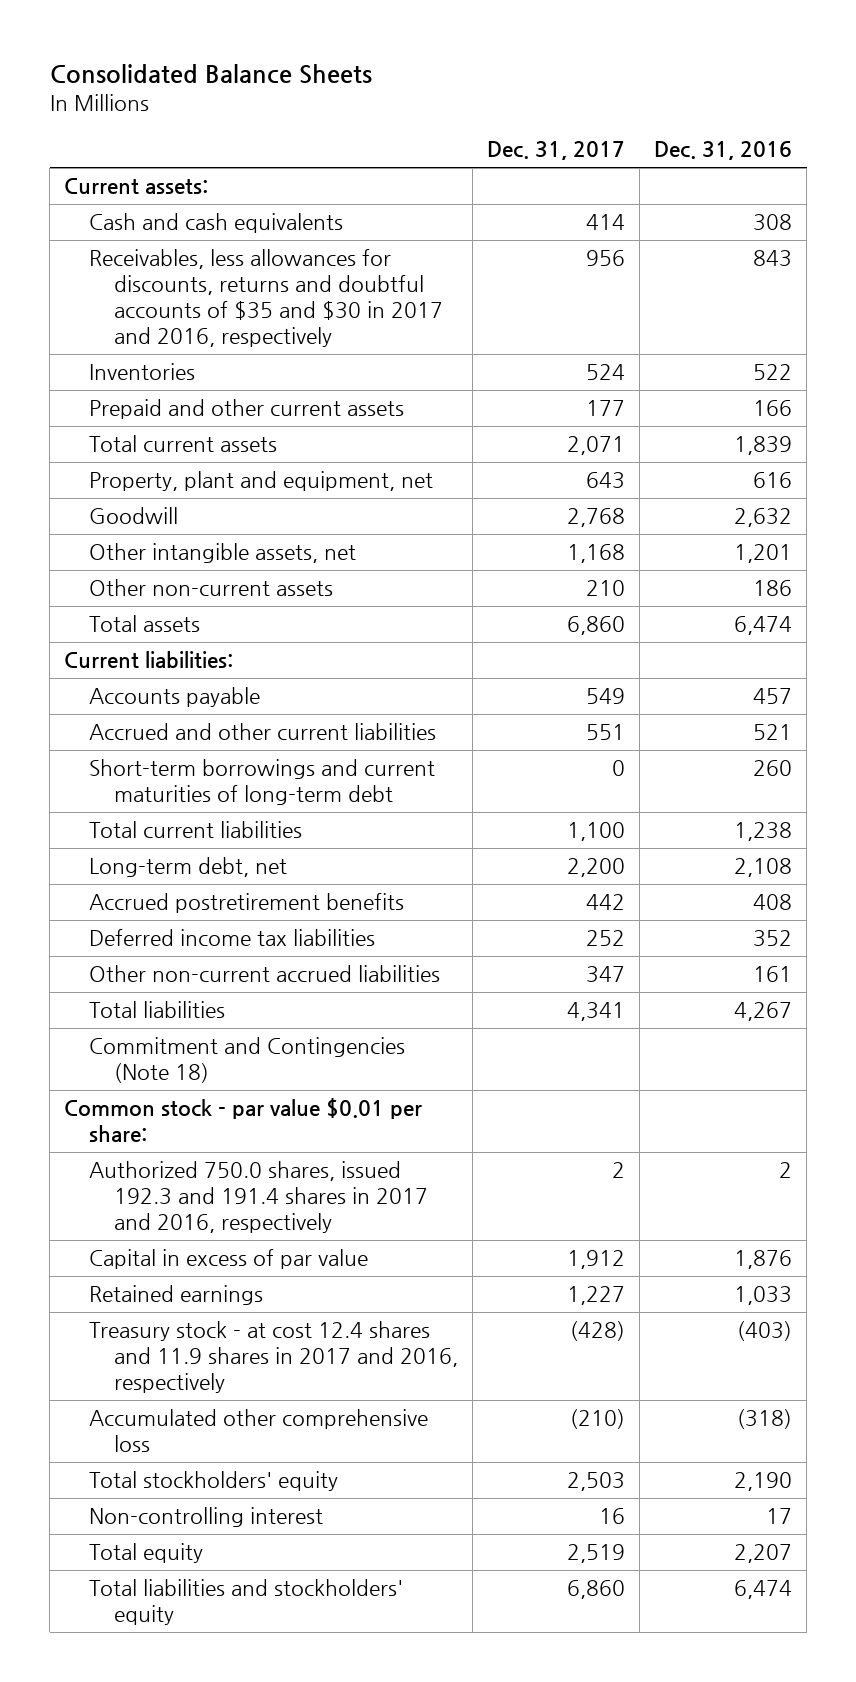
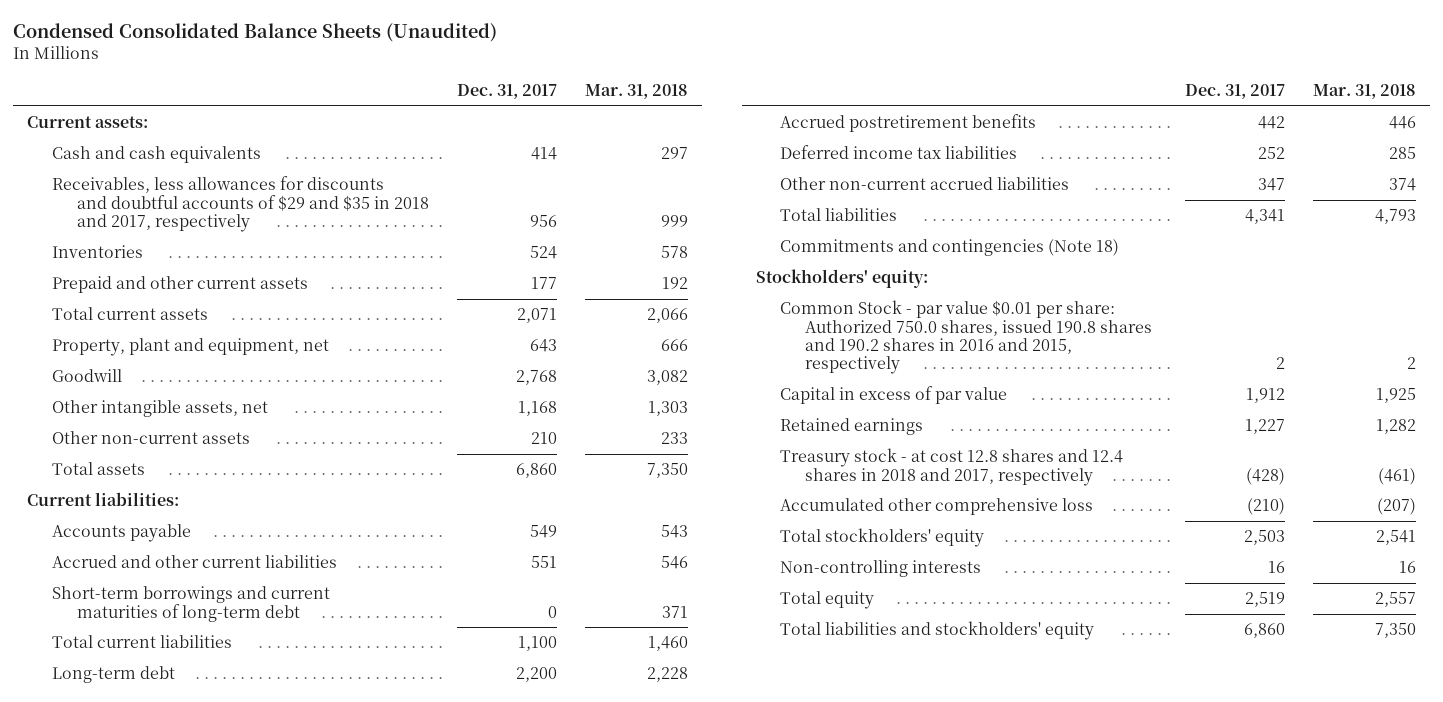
- Consolidated Balance Sheets
+ Condensed Consolidated Balance Sheets (Unaudited)
- | Dec. 31, 2017 | Dec. 31, 2016
+ | Dec. 31, 2017 | Mar. 31, 2018
- Receivables, less allowances for discounts, returns and doubtful accounts of $35 and $30 in 2017 and 2016, respectively | 956 | 843
+ Receivables, less allowances for discounts and doubtful accounts of $29 and $35 in 2018 and 2017, respectively | 956 | 999
- Long-term debt, net | 2,200 | 2,108
+ Long-term debt | 2,200 | 2,228
- Commitment and Contingencies (Note 18)
- Common stock - par value $0.01 per share:
- Authorized 750.0 shares, issued 192.3 and 191.4 shares in 2017 and 2016, respectively | 2 | 2
+ Commitments and contingencies (Note 18)
+ Stockholders' equity:
+ Common Stock - par value $0.01 per share: Authorized 750.0 shares, issued 190.8 shares and 190.2 shares in 2016 and 2015, respectively | 2 | 2
- Treasury stock - at cost 12.4 shares and 11.9 shares in 2017 and 2016, respectively | (428) | (403)
+ Treasury stock - at cost 12.8 shares and 12.4 shares in 2018 and 2017, respectively | (428) | (461)
- Non-controlling interest | 16 | 17
+ Non-controlling interests | 16 | 16

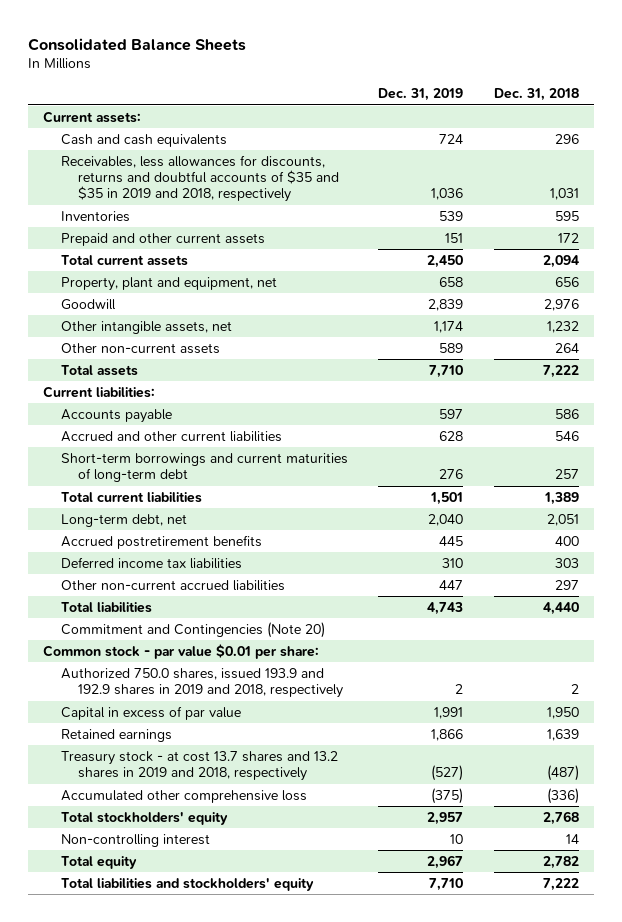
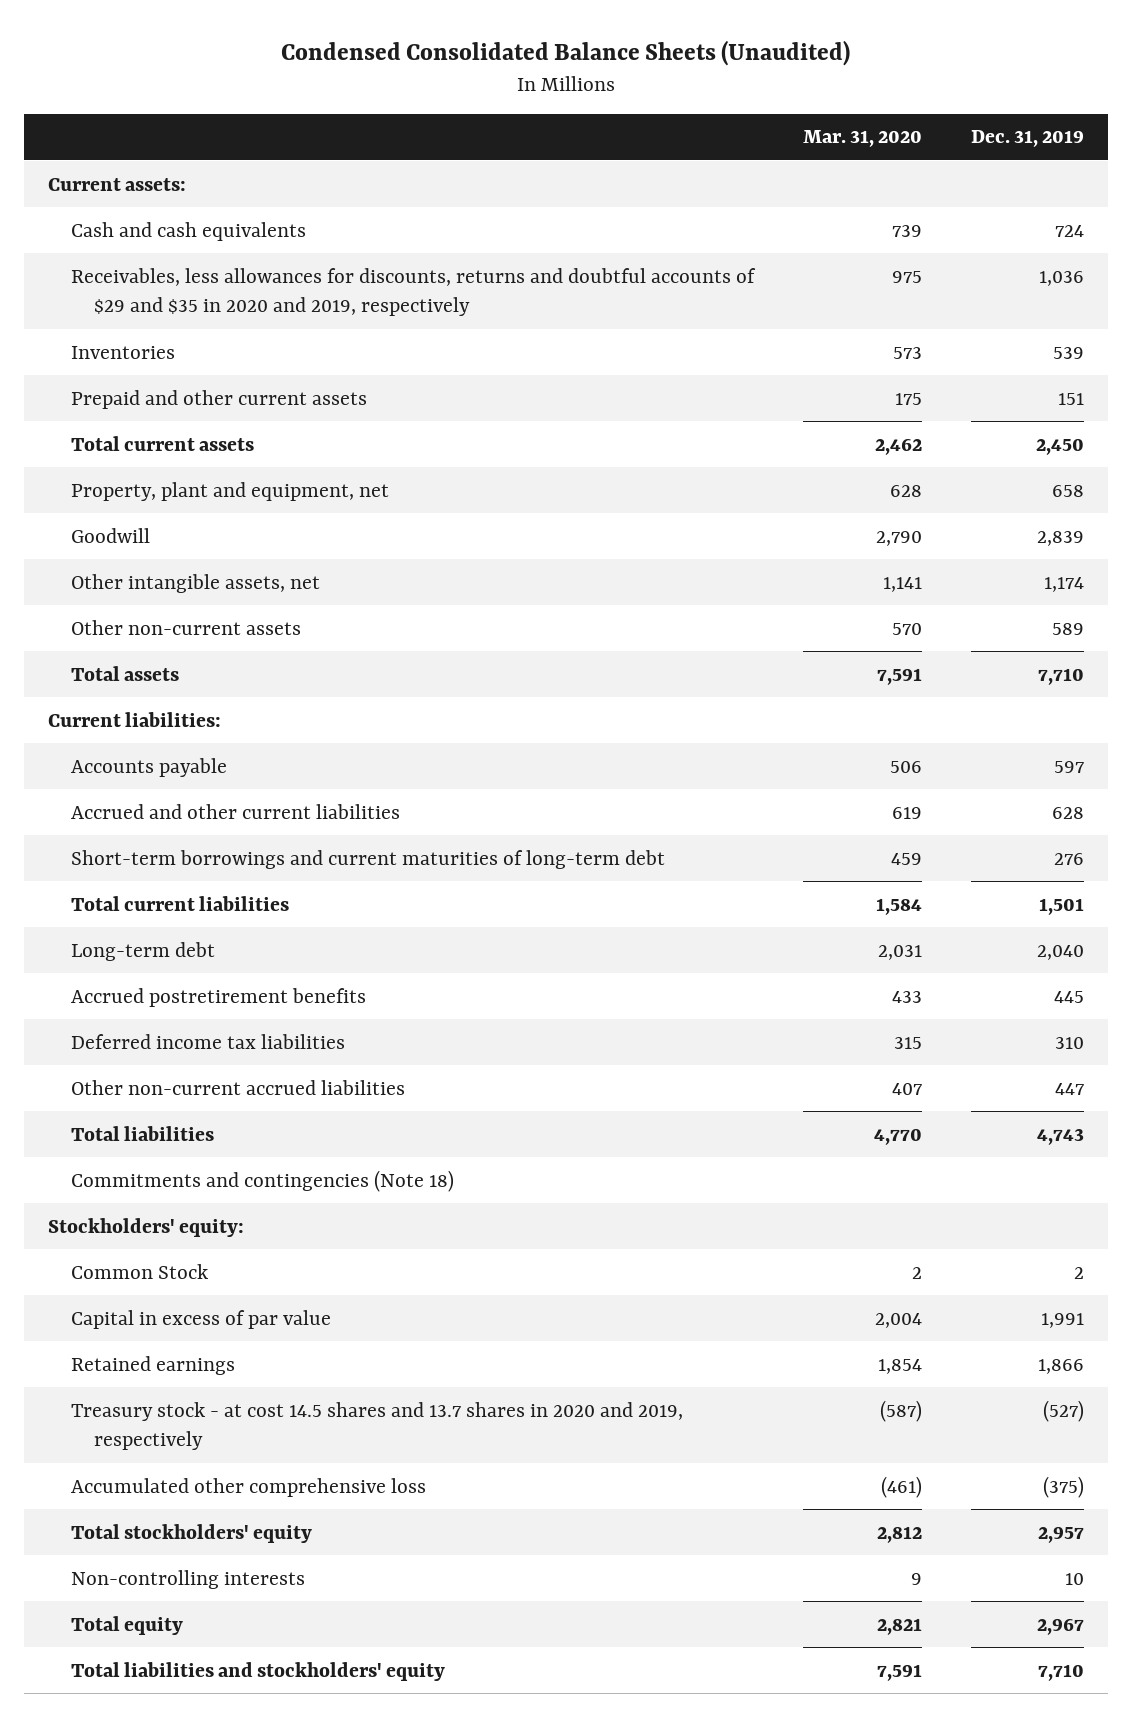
- Consolidated Balance Sheets
+ Condensed Consolidated Balance Sheets (Unaudited)
- | Dec. 31, 2019 | Dec. 31, 2018
+ | Mar. 31, 2020 | Dec. 31, 2019
- Receivables, less allowances for discounts, returns and doubtful accounts of $35 and $35 in 2019 and 2018, respectively | 1,036 | 1,031
+ Receivables, less allowances for discounts, returns and doubtful accounts of $29 and $35 in 2020 and 2019, respectively | 975 | 1,036
- Long-term debt, net | 2,040 | 2,051
+ Long-term debt | 2,031 | 2,040
- Commitment and Contingencies (Note 20)
- Common stock - par value $0.01 per share:
- Authorized 750.0 shares, issued 193.9 and 192.9 shares in 2019 and 2018, respectively | 2 | 2
+ Commitments and contingencies (Note 18)
+ Stockholders' equity:
+ Common Stock | 2 | 2
- Treasury stock - at cost 13.7 shares and 13.2 shares in 2019 and 2018, respectively | (527) | (487)
+ Treasury stock - at cost 14.5 shares and 13.7 shares in 2020 and 2019, respectively | (587) | (527)
- Non-controlling interest | 10 | 14
+ Non-controlling interests | 9 | 10

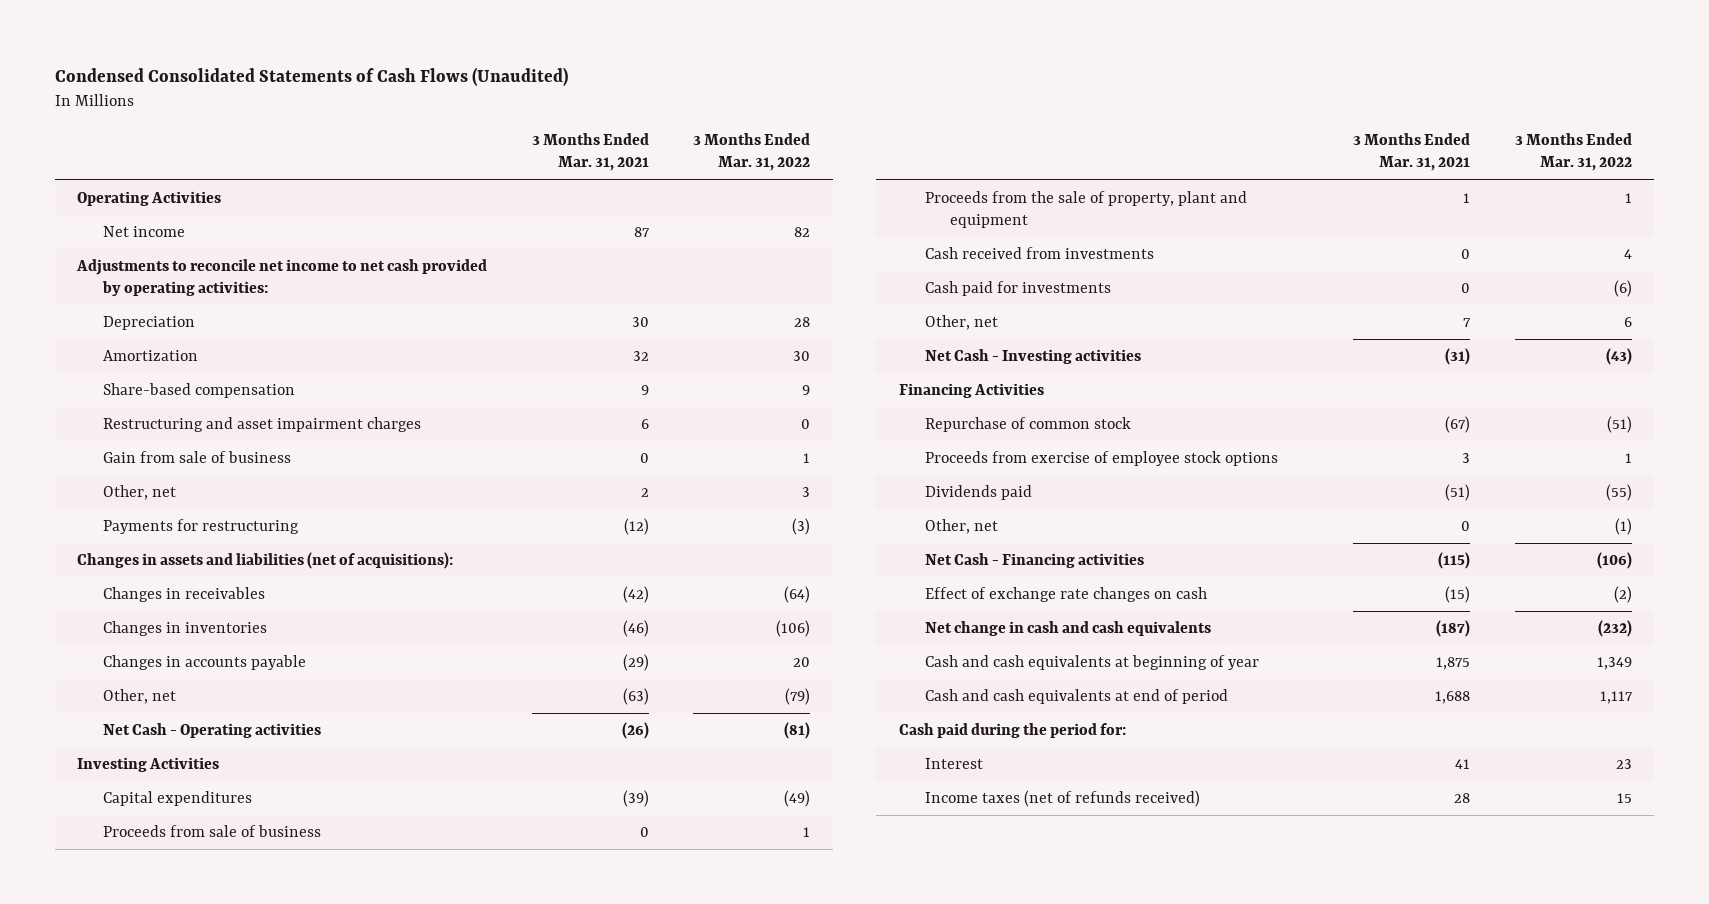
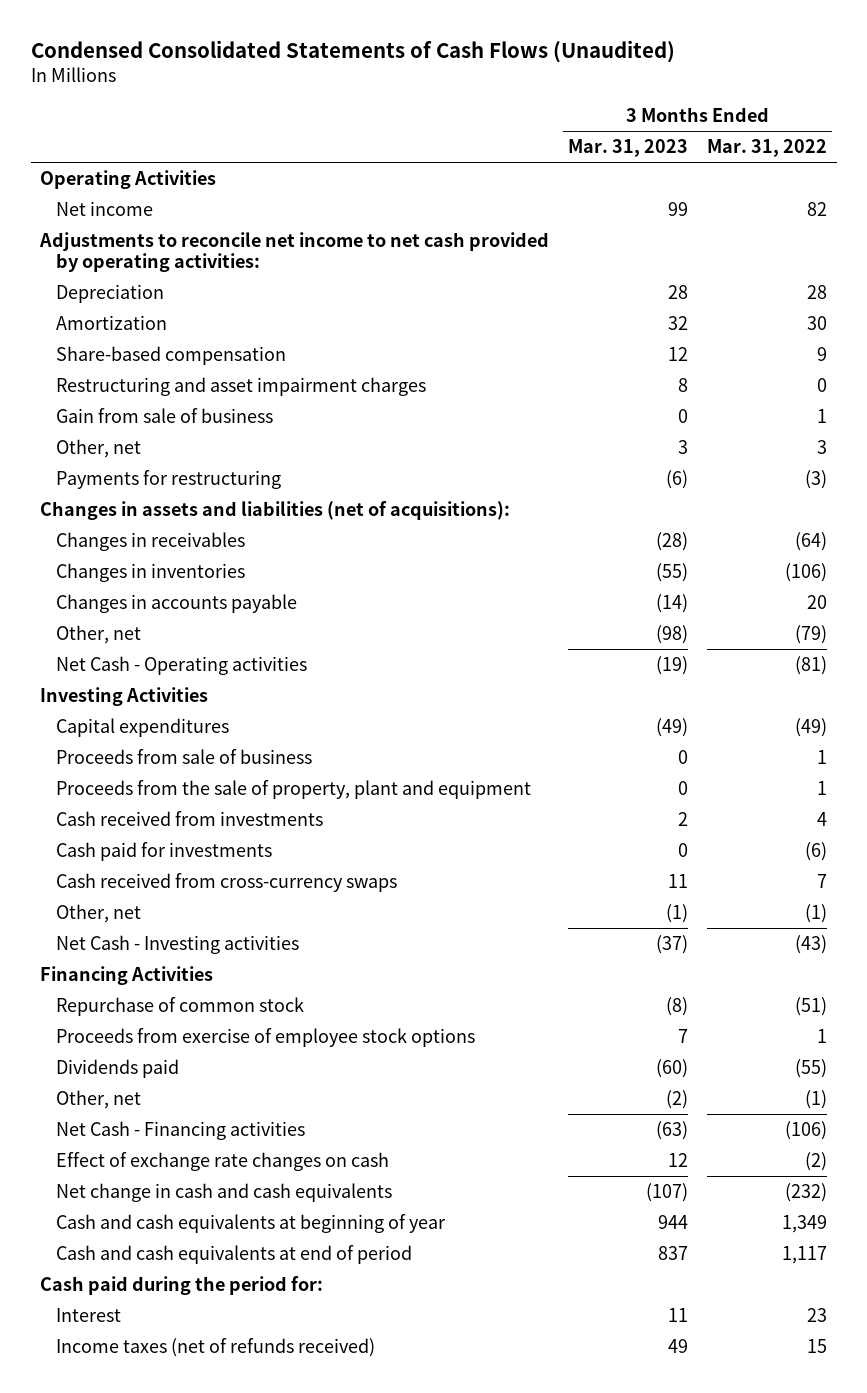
- | 3 Months Ended Mar. 31, 2021 | 3 Months Ended Mar. 31, 2022
+ | 3 Months Ended Mar. 31, 2023 | 3 Months Ended Mar. 31, 2022
- Other, net | 7 | 6
+ Cash received from cross-currency swaps | 11 | 7
+ Other, net | (1) | (1)

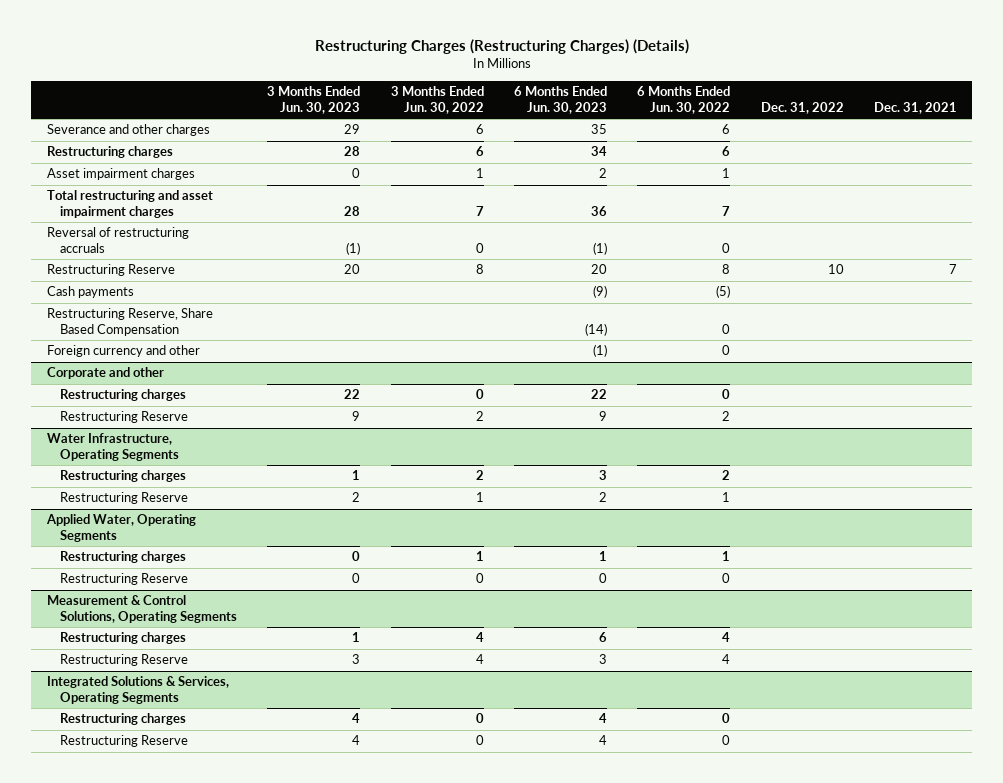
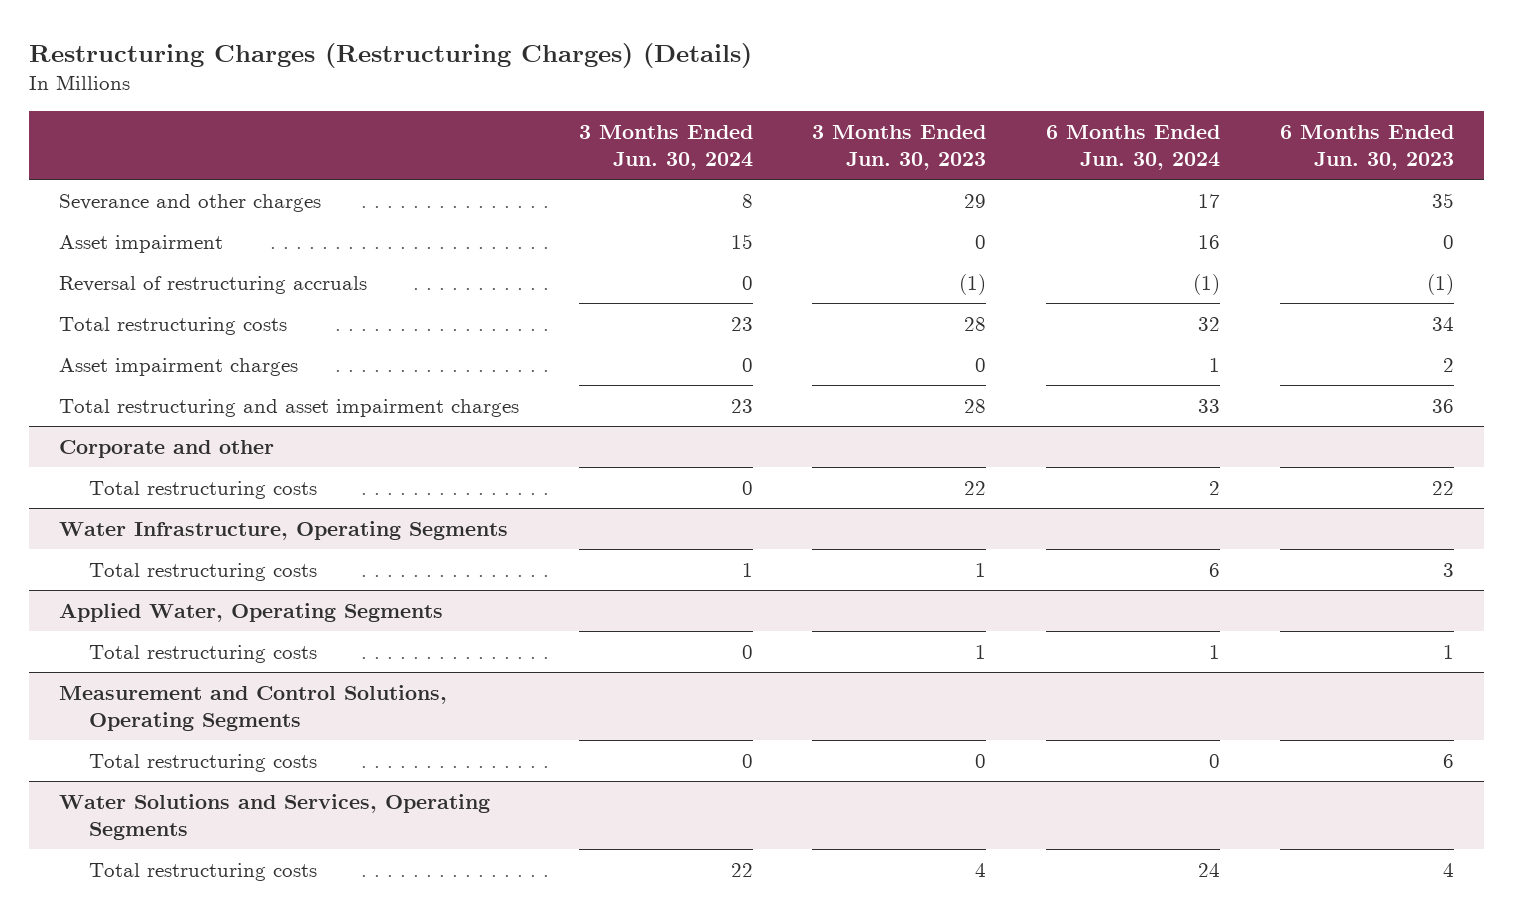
- | 3 Months Ended Jun. 30, 2023 | 3 Months Ended Jun. 30, 2022 | 6 Months Ended Jun. 30, 2023 | 6 Months Ended Jun. 30, 2022 | Dec. 31, 2022 | Dec. 31, 2021
+ | 3 Months Ended Jun. 30, 2024 | 3 Months Ended Jun. 30, 2023 | 6 Months Ended Jun. 30, 2024 | 6 Months Ended Jun. 30, 2023
- Restructuring charges | 28 | 6 | 34 | 6 | |
+ Asset impairment | 15 | 0 | 16 | 0
moved up: Reversal of restructuring accruals | 0 | (1) | (1) | (1)
+ Total restructuring costs | 23 | 28 | 32 | 34
- Restructuring Reserve | 20 | 8 | 20 | 8 | 10 | 7
- Cash payments | | | (9) | (5) | |
- Restructuring Reserve, Share Based Compensation | | | (14) | 0 | |
- Foreign currency and other | | | (1) | 0 | |
@ Corporate and other
- Restructuring charges | 22 | 0 | 22 | 0 | |
- Restructuring Reserve | 9 | 2 | 9 | 2 | |
+ Total restructuring costs | 0 | 22 | 2 | 22
@ Water Infrastructure, Operating Segments
- Restructuring charges | 1 | 2 | 3 | 2 | |
- Restructuring Reserve | 2 | 1 | 2 | 1 | |
+ Total restructuring costs | 1 | 1 | 6 | 3
@ Applied Water, Operating Segments
- Restructuring charges | 0 | 1 | 1 | 1 | |
- Restructuring Reserve | 0 | 0 | 0 | 0 | |
- Measurement & Control Solutions, Operating Segments
- Restructuring charges | 1 | 4 | 6 | 4 | |
- Restructuring Reserve | 3 | 4 | 3 | 4 | |
- Integrated Solutions & Services, Operating Segments
- Restructuring charges | 4 | 0 | 4 | 0 | |
- Restructuring Reserve | 4 | 0 | 4 | 0 | |
@ Applied Water, Operating Segments
+ Total restructuring costs | 0 | 1 | 1 | 1
+ Measurement and Control Solutions, Operating Segments
+ Total restructuring costs | 0 | 0 | 0 | 6
+ Water Solutions and Services, Operating Segments
+ Total restructuring costs | 22 | 4 | 24 | 4

